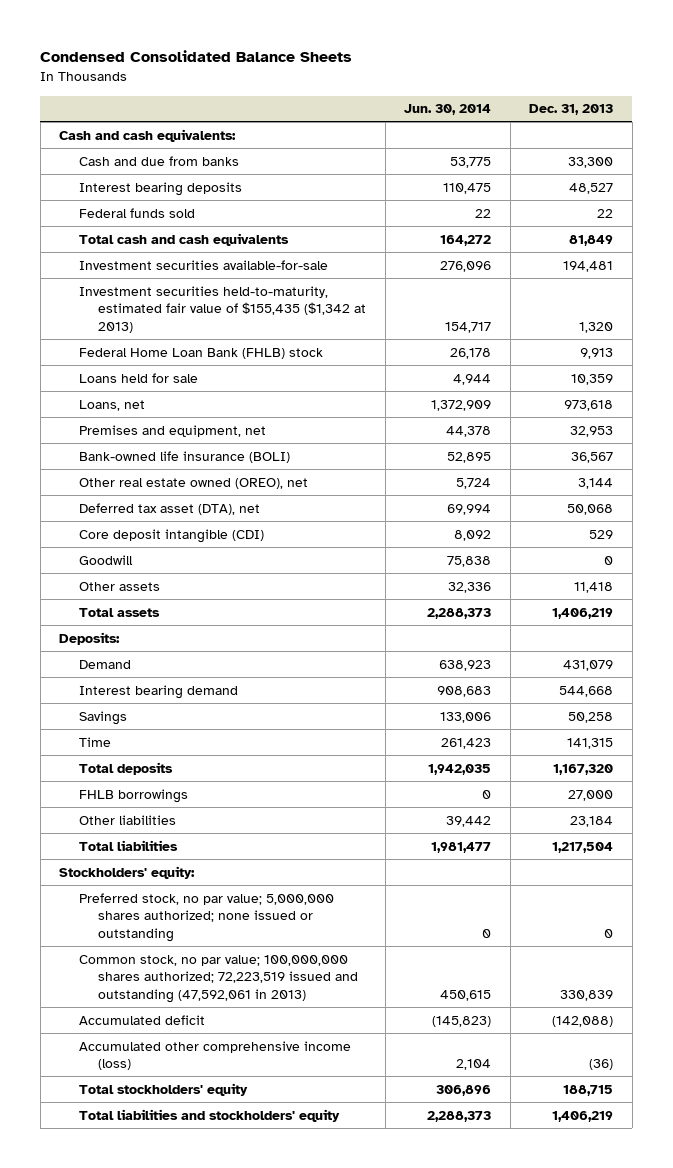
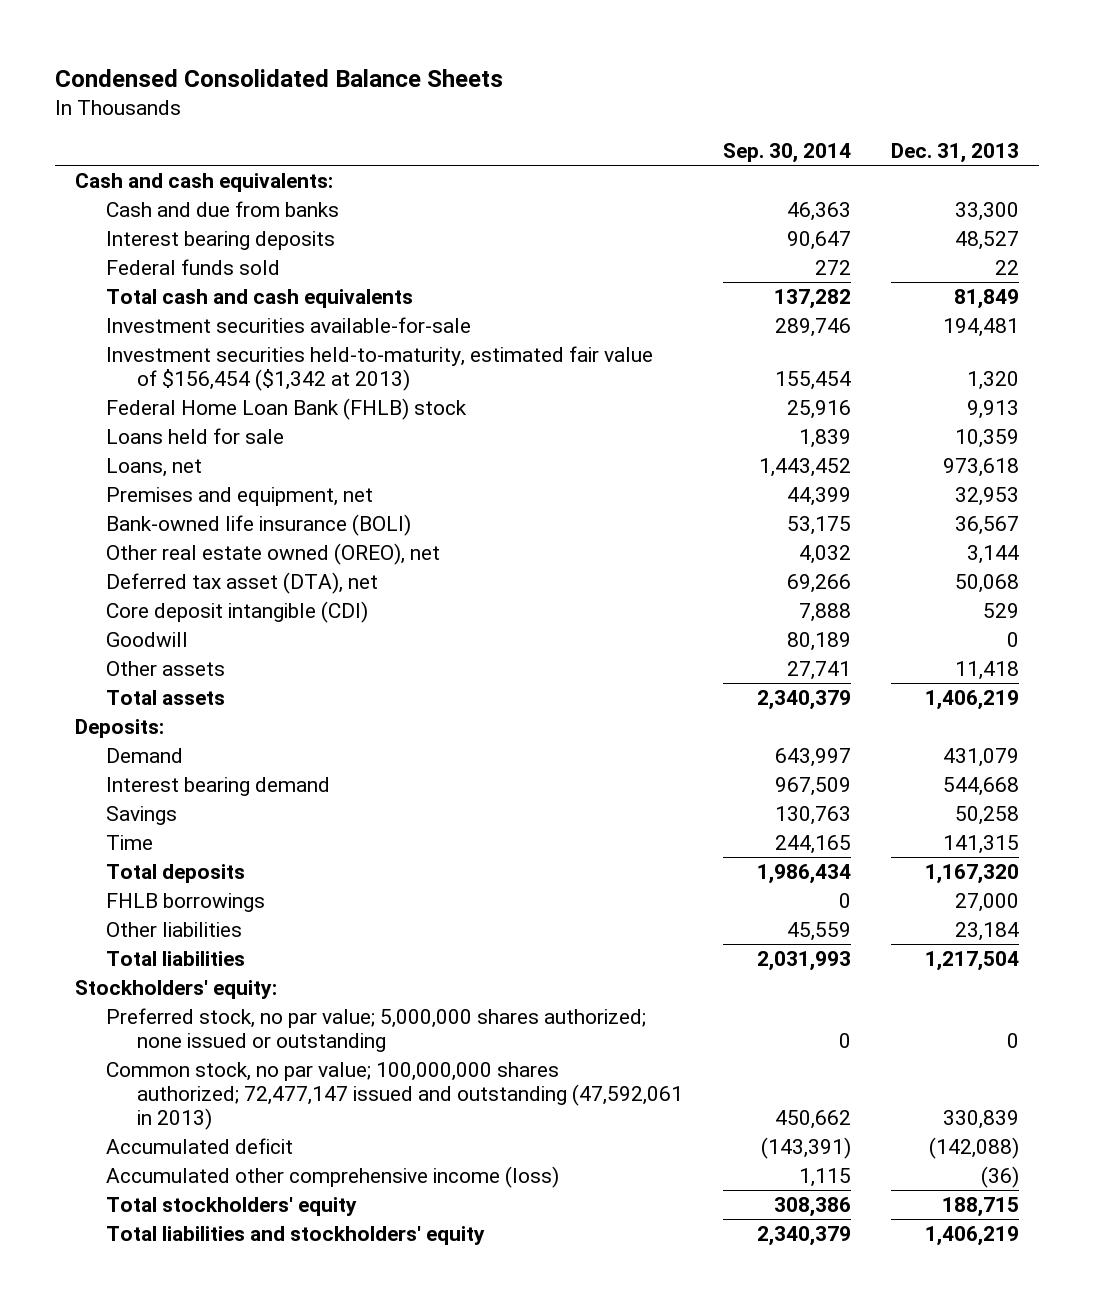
- | Jun. 30, 2014 | Dec. 31, 2013
+ | Sep. 30, 2014 | Dec. 31, 2013
- Investment securities held-to-maturity, estimated fair value of $155,435 ($1,342 at 2013) | 154,717 | 1,320
+ Investment securities held-to-maturity, estimated fair value of $156,454 ($1,342 at 2013) | 155,454 | 1,320
- Common stock, no par value; 100,000,000 shares authorized; 72,223,519 issued and outstanding (47,592,061 in 2013) | 450,615 | 330,839
+ Common stock, no par value; 100,000,000 shares authorized; 72,477,147 issued and outstanding (47,592,061 in 2013) | 450,662 | 330,839

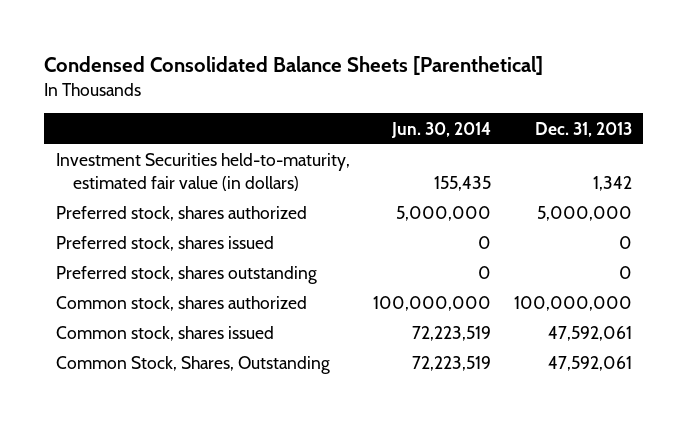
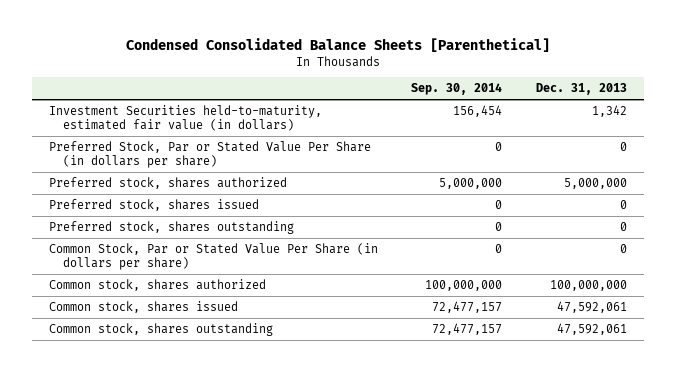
- | Jun. 30, 2014 | Dec. 31, 2013
+ | Sep. 30, 2014 | Dec. 31, 2013
+ Preferred Stock, Par or Stated Value Per Share (in dollars per share) | 0 | 0
+ Common Stock, Par or Stated Value Per Share (in dollars per share) | 0 | 0
- Common Stock, Shares, Outstanding | 72,223,519 | 47,592,061
+ Common stock, shares outstanding | 72,477,157 | 47,592,061

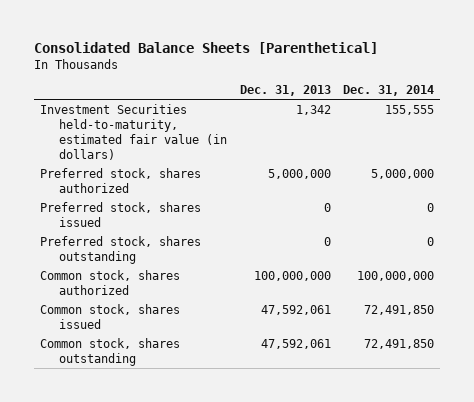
- Condensed Consolidated Balance Sheets [Parenthetical]
+ Consolidated Balance Sheets [Parenthetical]
- | Sep. 30, 2014 | Dec. 31, 2013
+ | Dec. 31, 2013 | Dec. 31, 2014
- Preferred Stock, Par or Stated Value Per Share (in dollars per share) | 0 | 0
- Common Stock, Par or Stated Value Per Share (in dollars per share) | 0 | 0

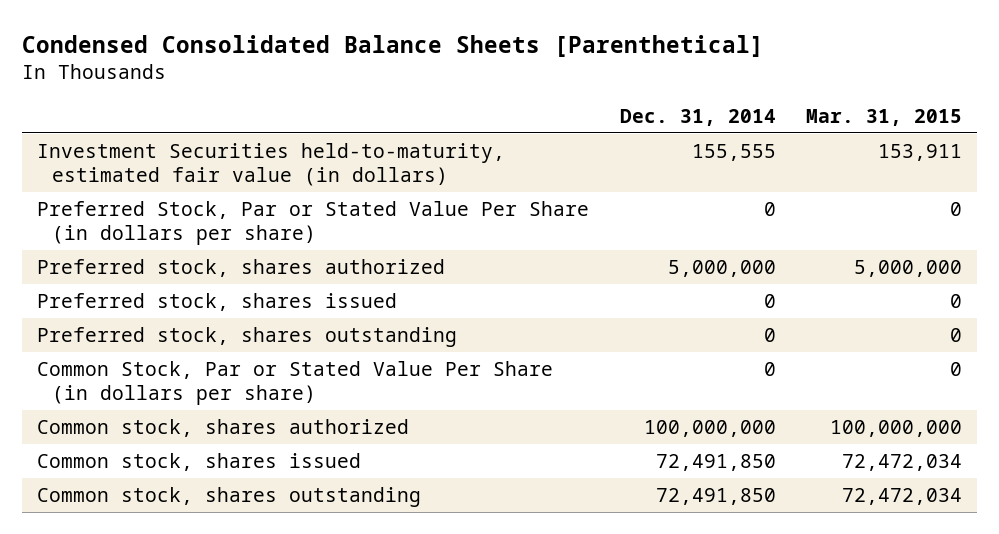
- Consolidated Balance Sheets [Parenthetical]
+ Condensed Consolidated Balance Sheets [Parenthetical]
- | Dec. 31, 2013 | Dec. 31, 2014
+ | Dec. 31, 2014 | Mar. 31, 2015
+ Preferred Stock, Par or Stated Value Per Share (in dollars per share) | 0 | 0
+ Common Stock, Par or Stated Value Per Share (in dollars per share) | 0 | 0

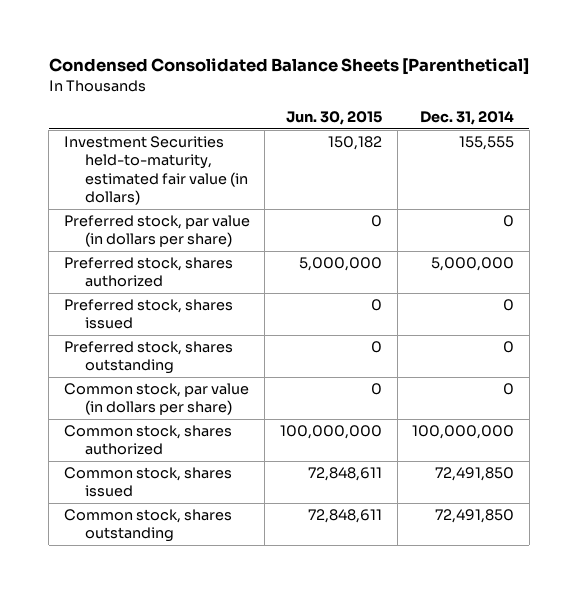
- | Dec. 31, 2014 | Mar. 31, 2015
+ | Jun. 30, 2015 | Dec. 31, 2014
- Preferred Stock, Par or Stated Value Per Share (in dollars per share) | 0 | 0
+ Preferred stock, par value (in dollars per share) | 0 | 0
- Common Stock, Par or Stated Value Per Share (in dollars per share) | 0 | 0
+ Common stock, par value (in dollars per share) | 0 | 0

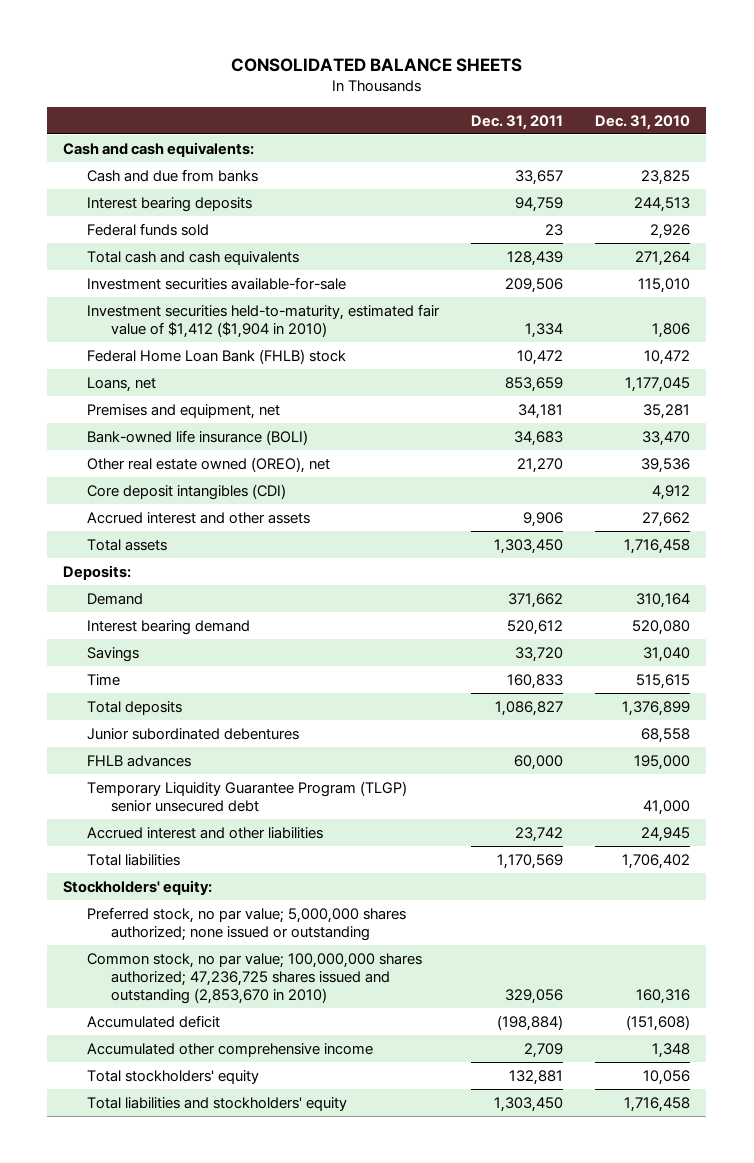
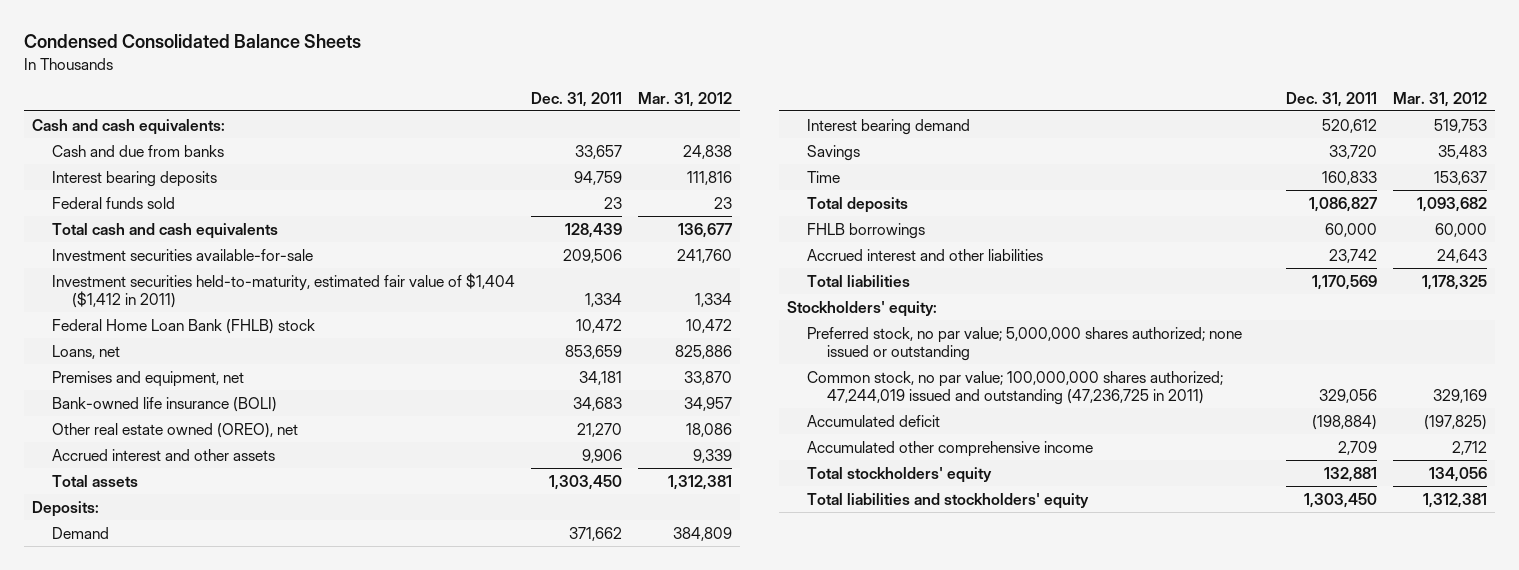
- CONSOLIDATED BALANCE SHEETS
+ Condensed Consolidated Balance Sheets
- | Dec. 31, 2011 | Dec. 31, 2010
+ | Dec. 31, 2011 | Mar. 31, 2012
- Investment securities held-to-maturity, estimated fair value of $1,412 ($1,904 in 2010) | 1,334 | 1,806
+ Investment securities held-to-maturity, estimated fair value of $1,404 ($1,412 in 2011) | 1,334 | 1,334
- Core deposit intangibles (CDI) | | 4,912
- Junior subordinated debentures | | 68,558
- FHLB advances | 60,000 | 195,000
- Temporary Liquidity Guarantee Program (TLGP) senior unsecured debt | | 41,000
+ FHLB borrowings | 60,000 | 60,000
- Common stock, no par value; 100,000,000 shares authorized; 47,236,725 shares issued and outstanding (2,853,670 in 2010) | 329,056 | 160,316
+ Common stock, no par value; 100,000,000 shares authorized; 47,244,019 issued and outstanding (47,236,725 in 2011) | 329,056 | 329,169

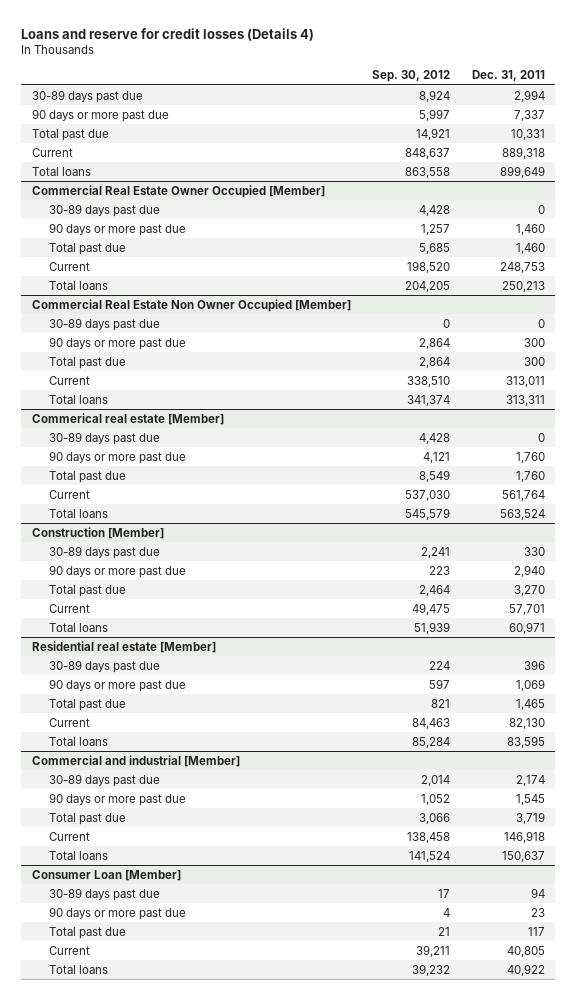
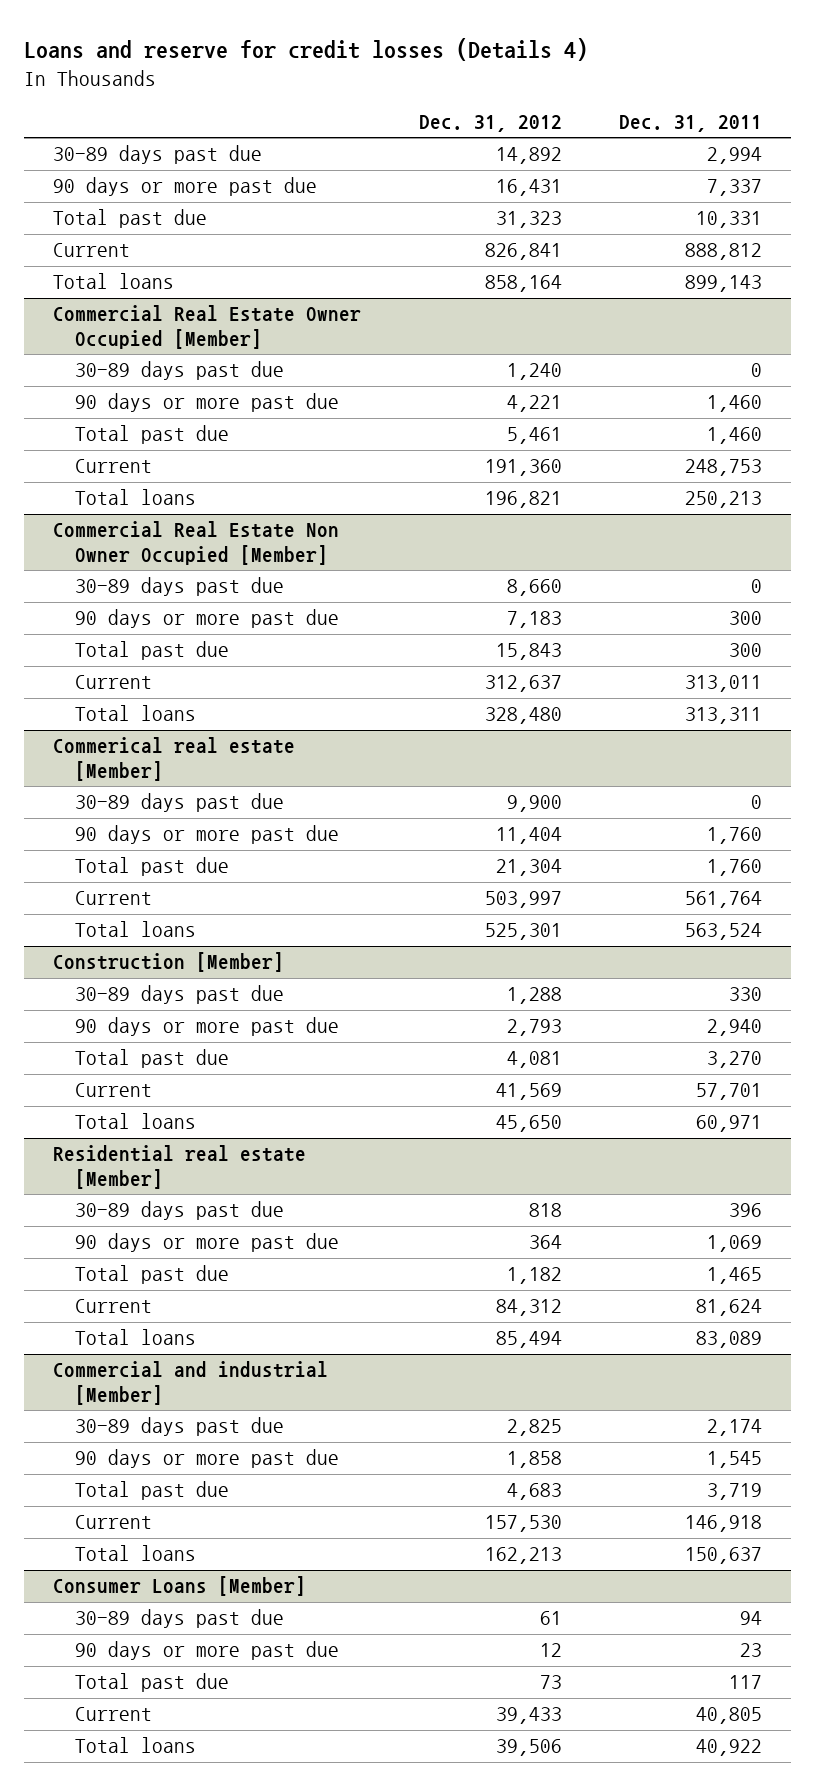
- | Sep. 30, 2012 | Dec. 31, 2011
+ | Dec. 31, 2012 | Dec. 31, 2011
- Current | 848,637 | 889,318
- Total loans | 863,558 | 899,649
+ Current | 826,841 | 888,812
+ Total loans | 858,164 | 899,143
@ Residential real estate [Member]
- Current | 84,463 | 82,130
- Total loans | 85,284 | 83,595
+ Current | 84,312 | 81,624
+ Total loans | 85,494 | 83,089
- Consumer Loan [Member]
+ Consumer Loans [Member]

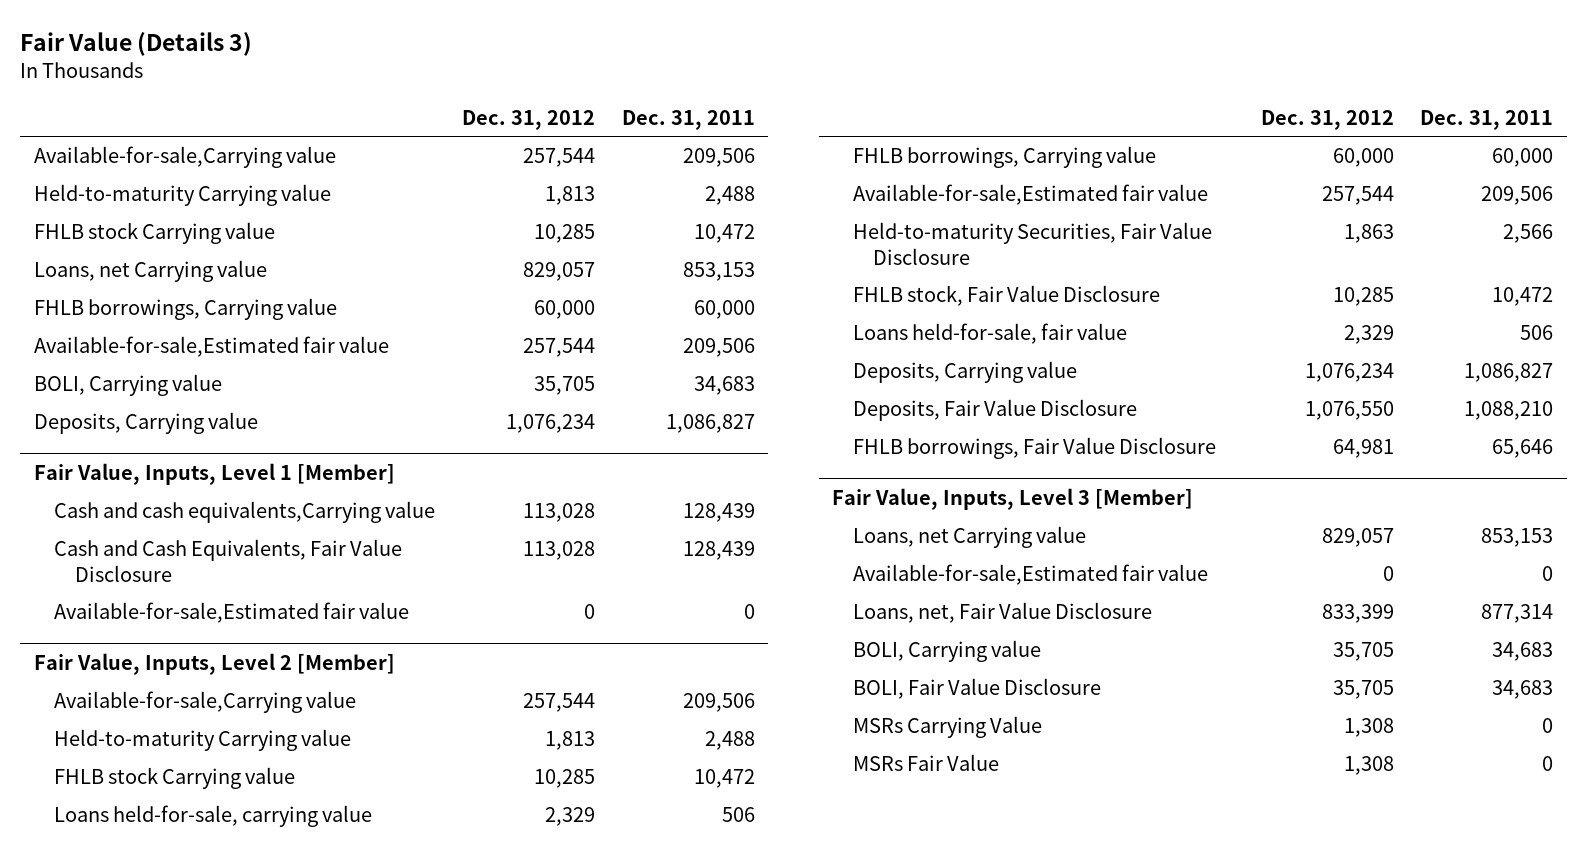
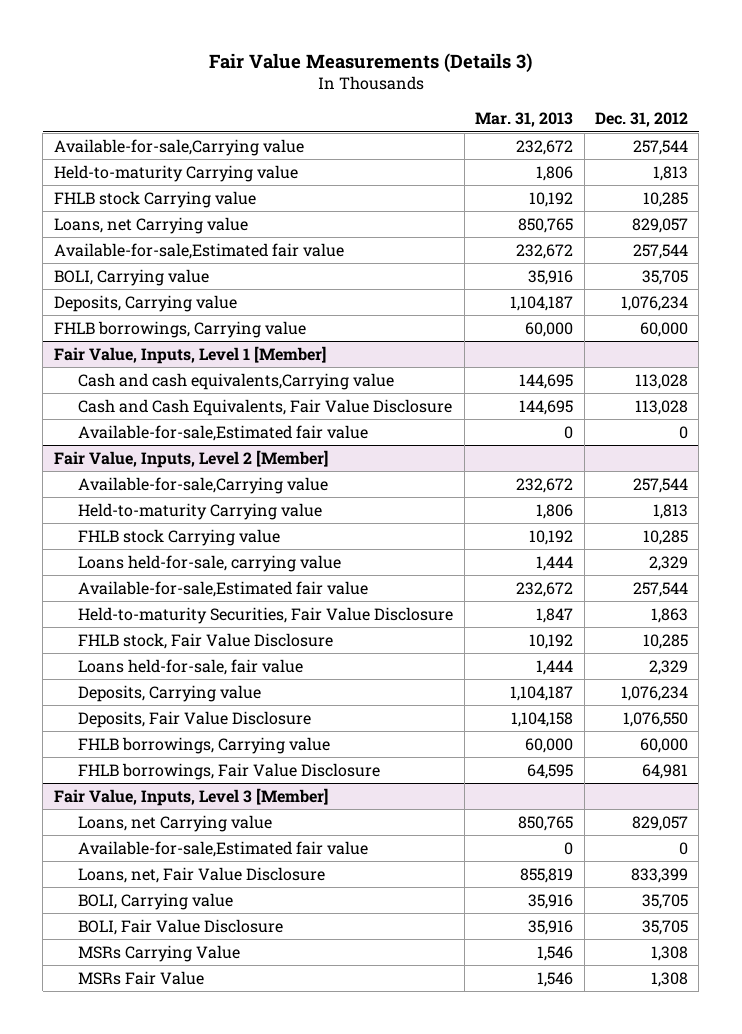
- Fair Value (Details 3)
+ Fair Value Measurements (Details 3)
- | Dec. 31, 2012 | Dec. 31, 2011
+ | Mar. 31, 2013 | Dec. 31, 2012
moved down: FHLB borrowings, Carrying value | 60,000 | 60,000
@ Fair Value, Inputs, Level 2 [Member]
moved down: FHLB borrowings, Carrying value | 60,000 | 60,000

